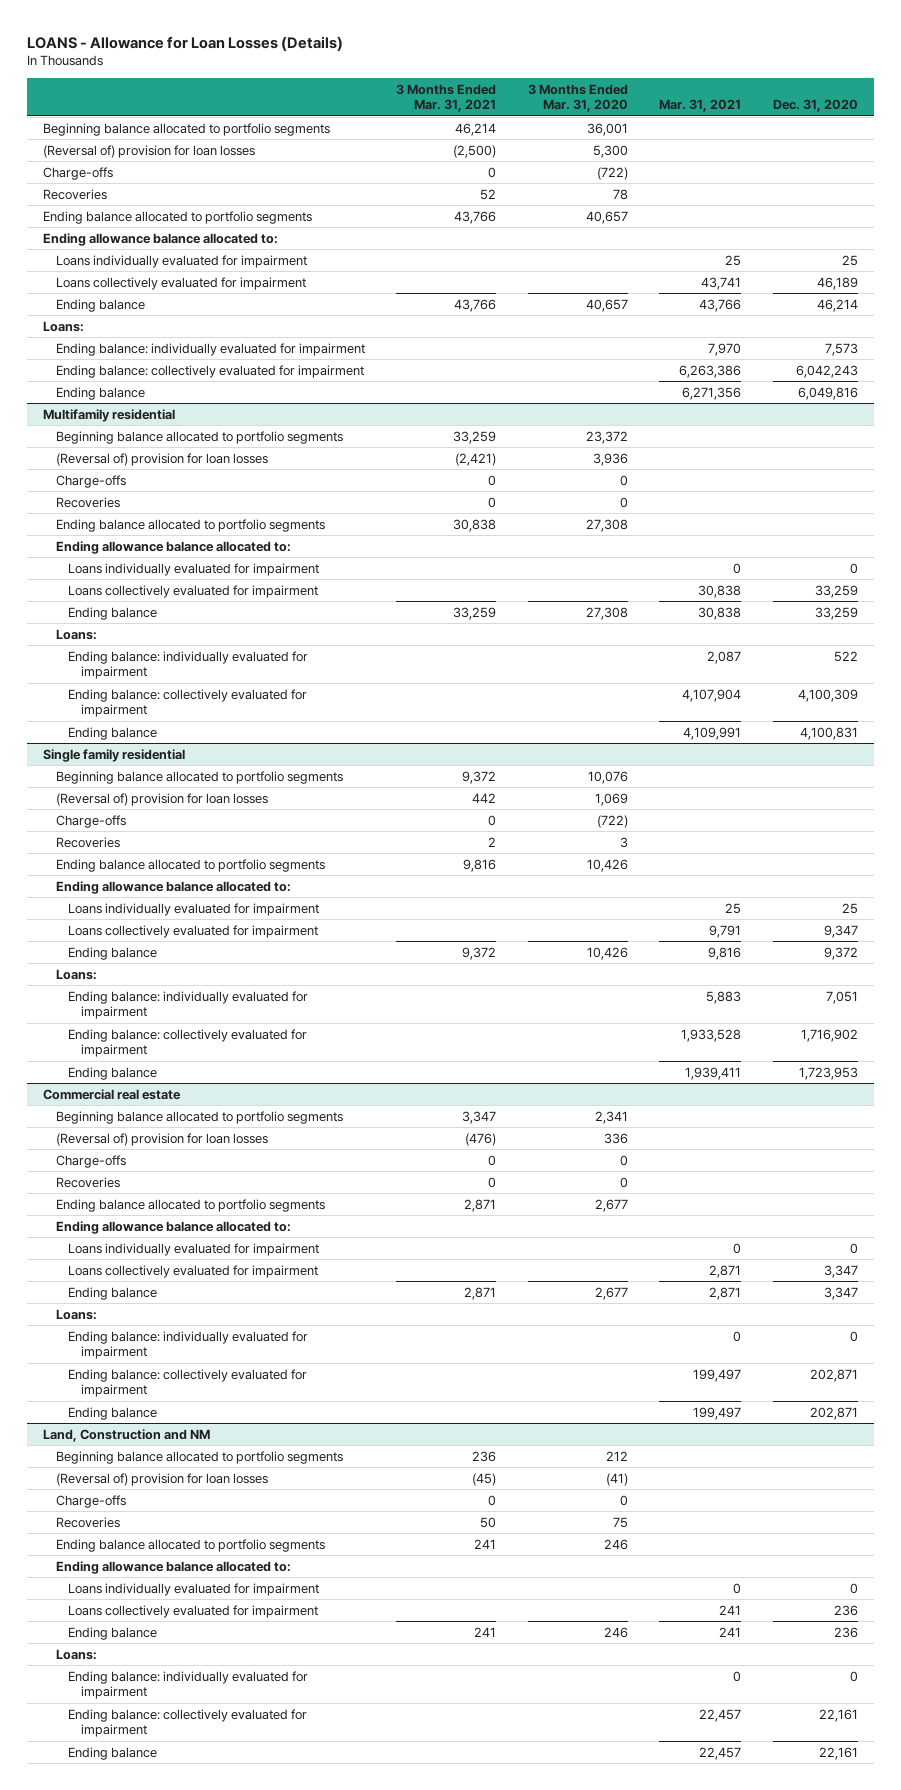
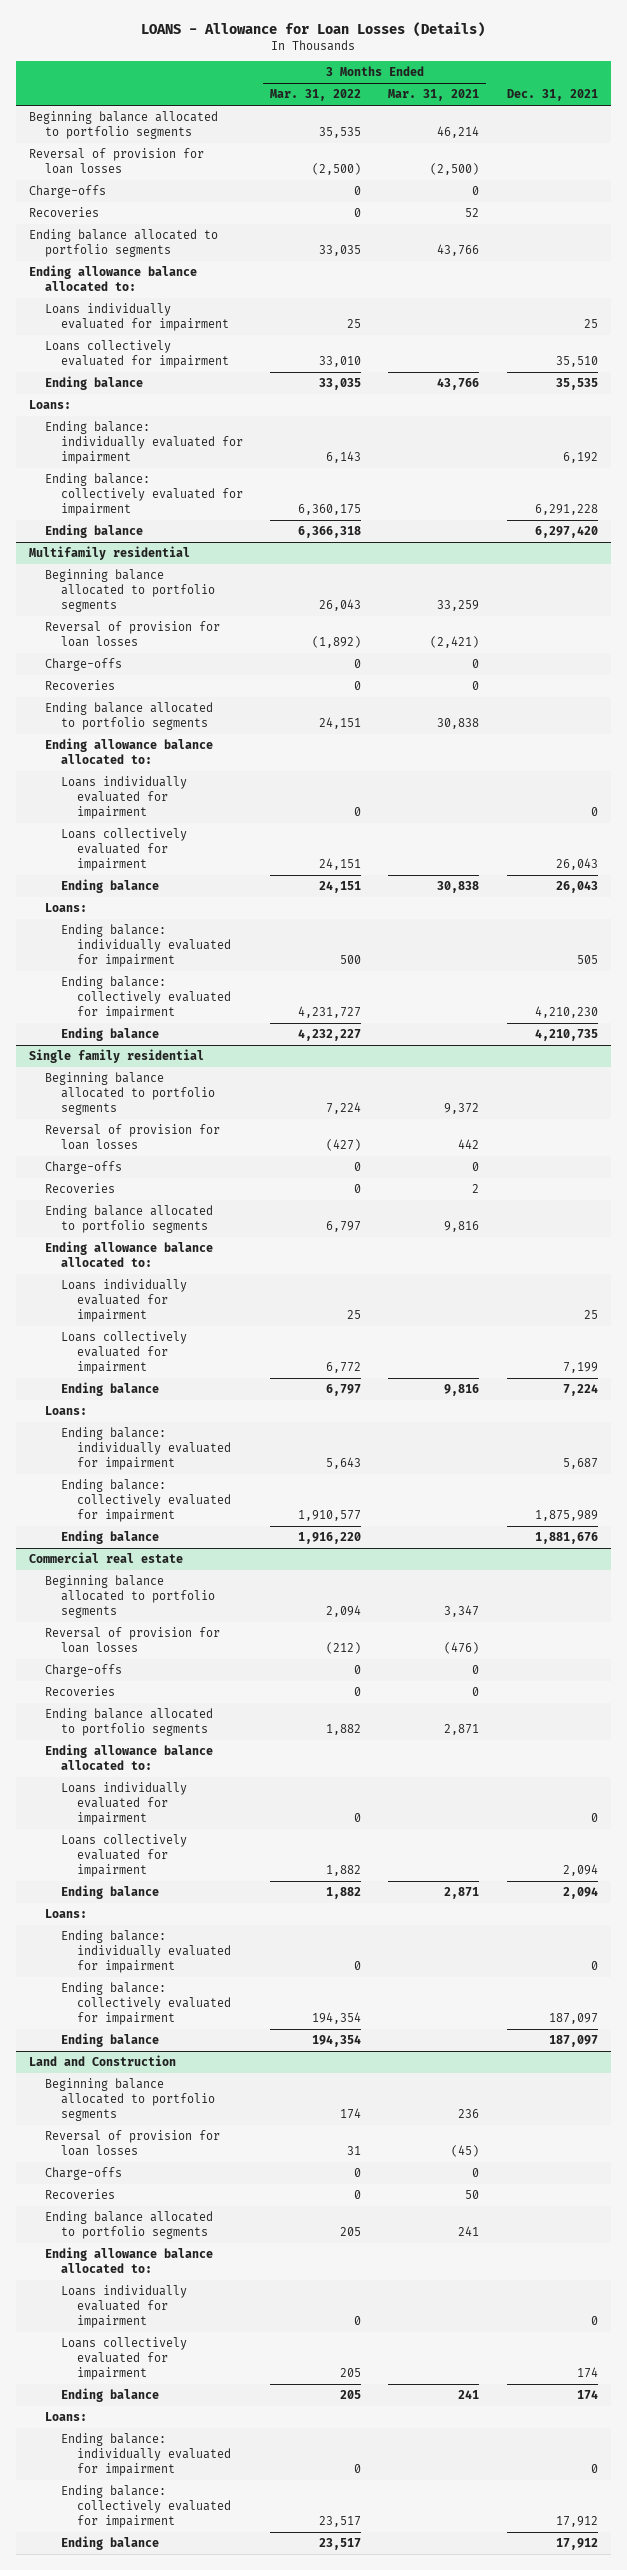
- | 3 Months Ended Mar. 31, 2021 | 3 Months Ended Mar. 31, 2020 | Mar. 31, 2021 | Dec. 31, 2020
+ | 3 Months Ended Mar. 31, 2022 | 3 Months Ended Mar. 31, 2021 | Dec. 31, 2021
- (Reversal of) provision for loan losses | (2,500) | 5,300 | |
+ Reversal of provision for loan losses | (2,500) | (2,500) |
@ Multifamily residential
- (Reversal of) provision for loan losses | (2,421) | 3,936 | |
+ Reversal of provision for loan losses | (1,892) | (2,421) |
- Ending balance | 33,259 | 27,308 | 30,838 | 33,259
+ Ending balance | 24,151 | 30,838 | 26,043
@ Single family residential
- (Reversal of) provision for loan losses | 442 | 1,069 | |
+ Reversal of provision for loan losses | (427) | 442 |
- Ending balance | 9,372 | 10,426 | 9,816 | 9,372
+ Ending balance | 6,797 | 9,816 | 7,224
@ Commercial real estate
- (Reversal of) provision for loan losses | (476) | 336 | |
+ Reversal of provision for loan losses | (212) | (476) |
- Land, Construction and NM
+ Land and Construction
- (Reversal of) provision for loan losses | (45) | (41) | |
+ Reversal of provision for loan losses | 31 | (45) |

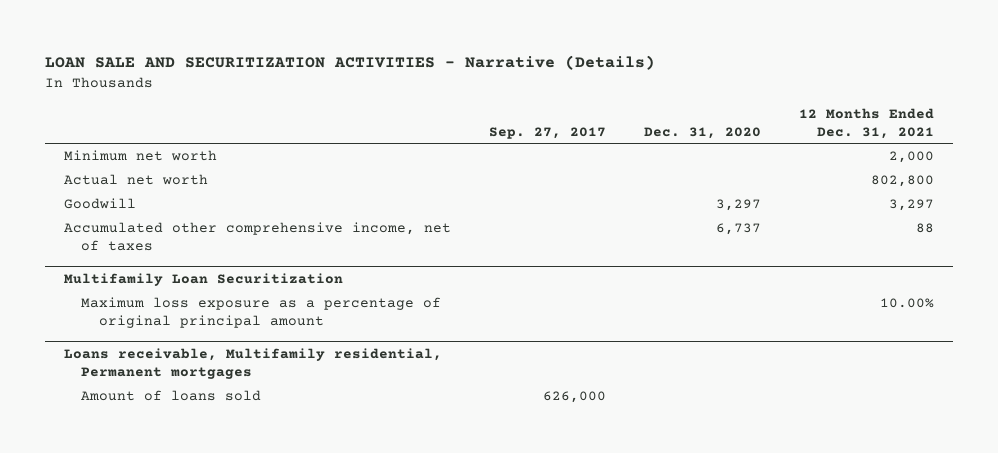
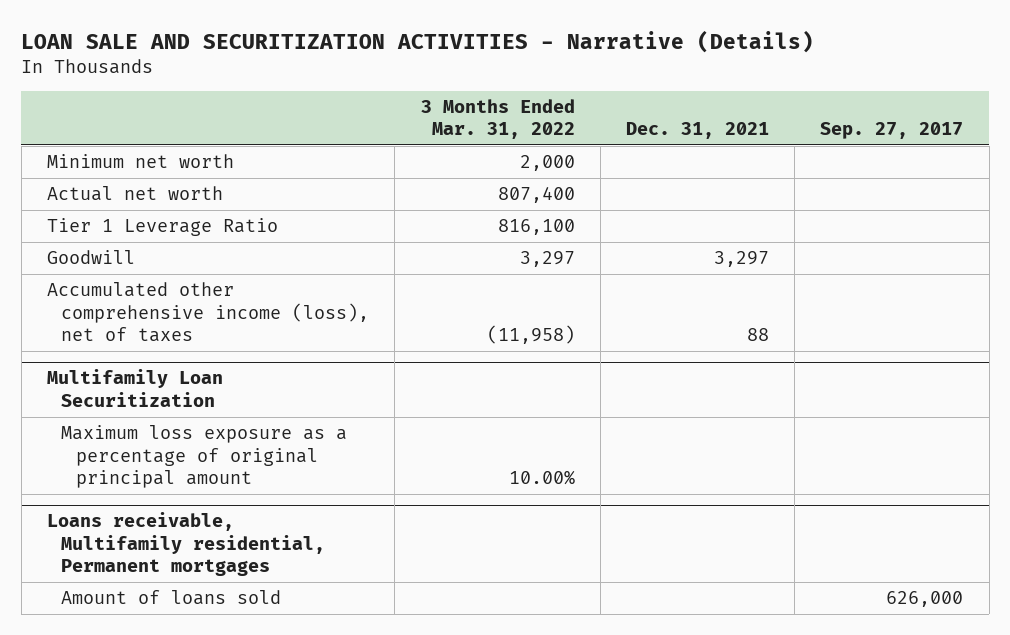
- | Sep. 27, 2017 | Dec. 31, 2020 | 12 Months Ended Dec. 31, 2021
+ | 3 Months Ended Mar. 31, 2022 | Dec. 31, 2021 | Sep. 27, 2017
+ Tier 1 Leverage Ratio | 816,100 | |
- Accumulated other comprehensive income, net of taxes | | 6,737 | 88
+ Accumulated other comprehensive income (loss), net of taxes | (11,958) | 88 |

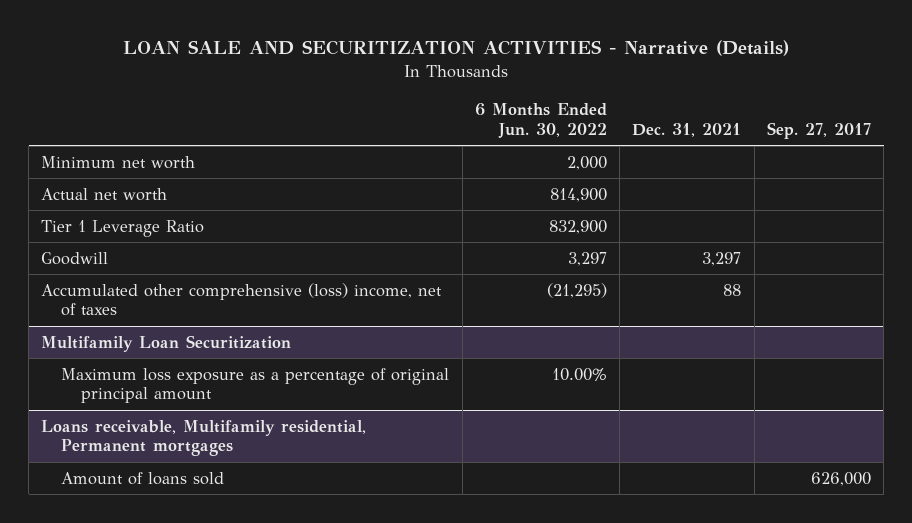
- | 3 Months Ended Mar. 31, 2022 | Dec. 31, 2021 | Sep. 27, 2017
+ | 6 Months Ended Jun. 30, 2022 | Dec. 31, 2021 | Sep. 27, 2017
- Accumulated other comprehensive income (loss), net of taxes | (11,958) | 88 |
+ Accumulated other comprehensive (loss) income, net of taxes | (21,295) | 88 |

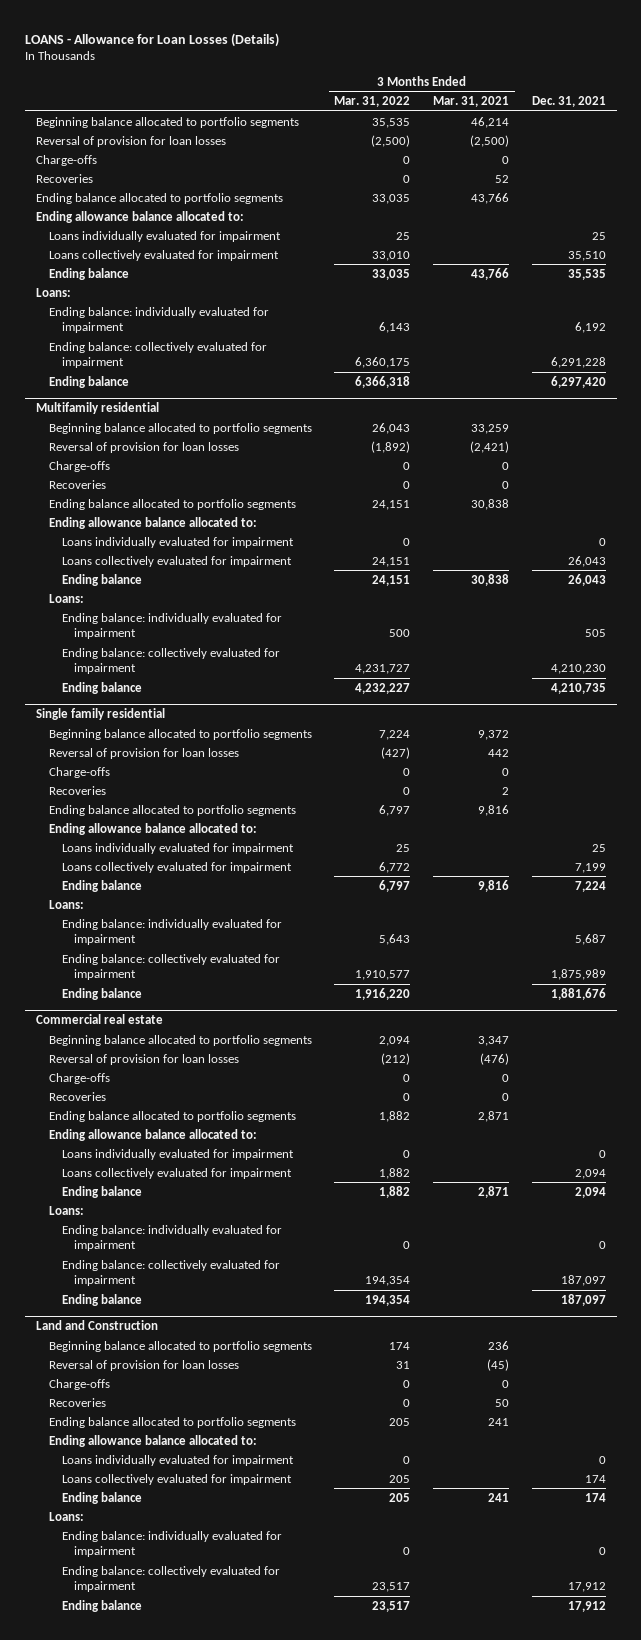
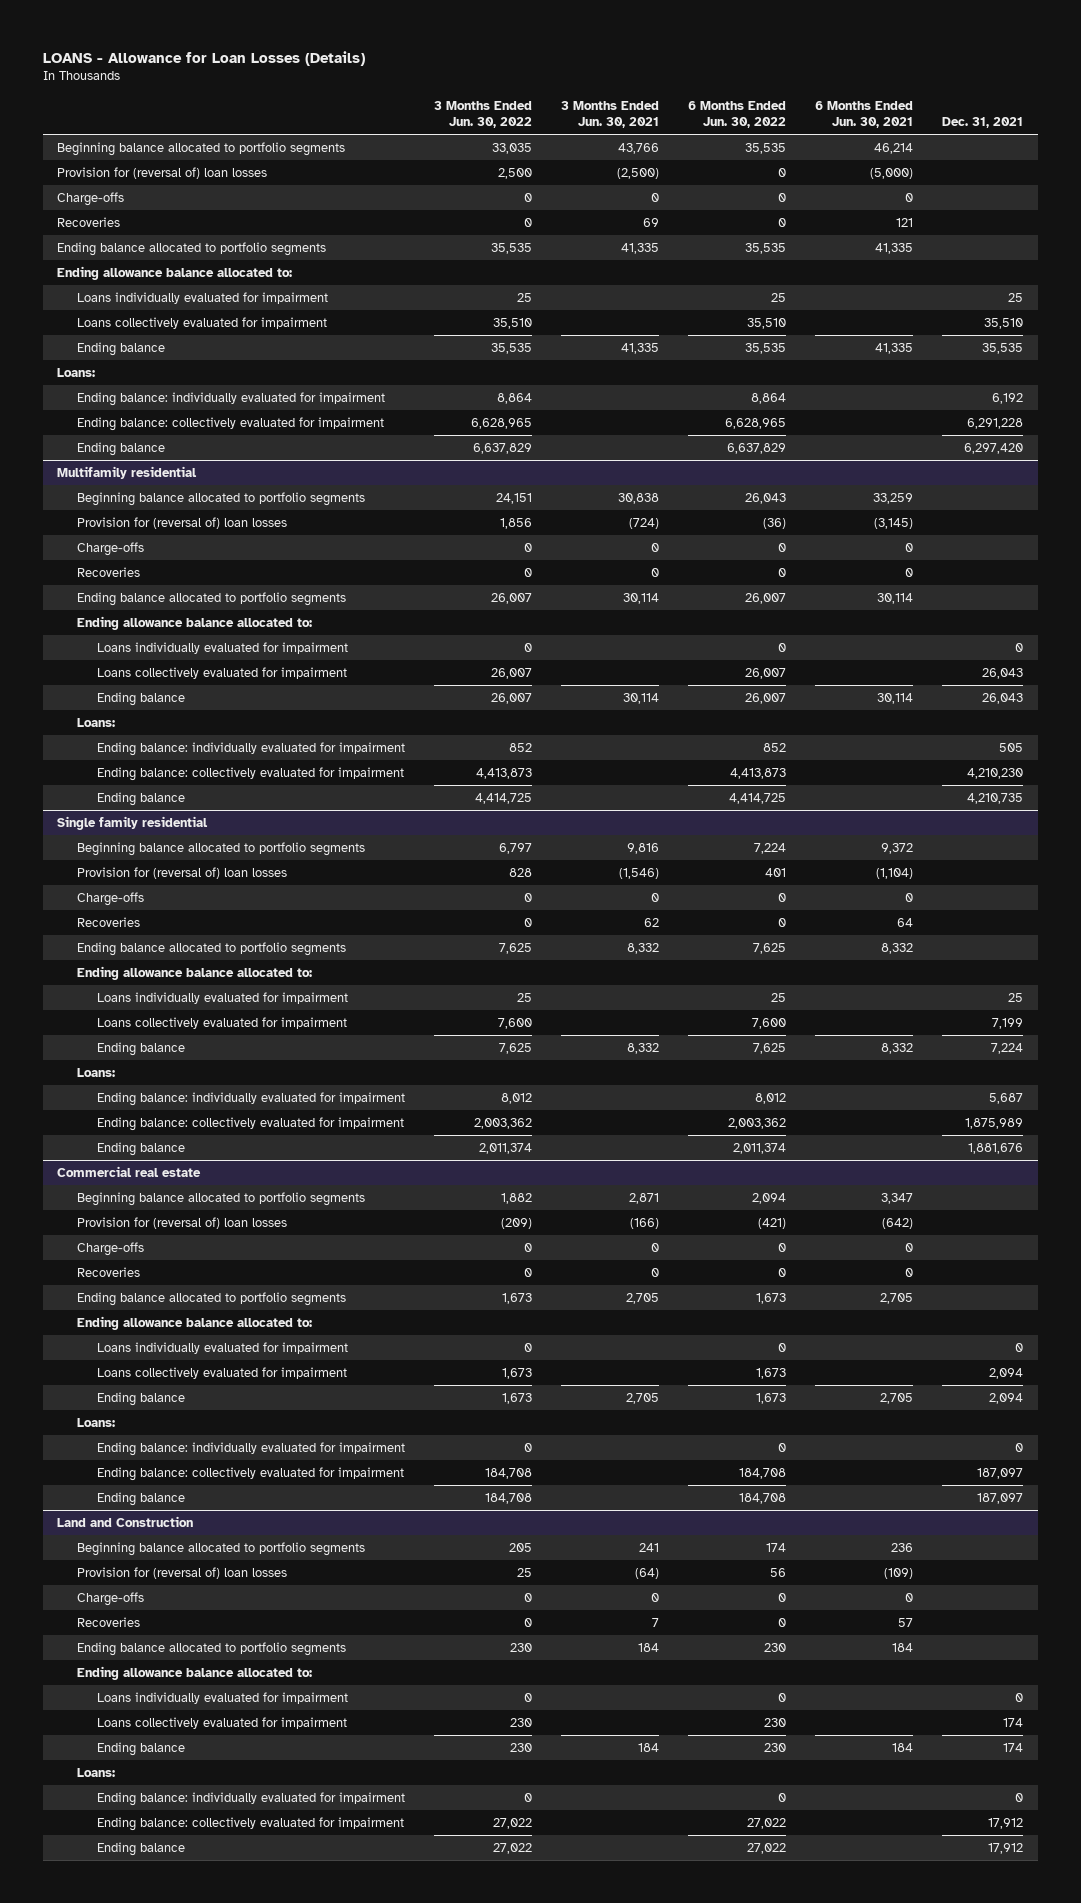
- | 3 Months Ended Mar. 31, 2022 | 3 Months Ended Mar. 31, 2021 | Dec. 31, 2021
+ | 3 Months Ended Jun. 30, 2022 | 3 Months Ended Jun. 30, 2021 | 6 Months Ended Jun. 30, 2022 | 6 Months Ended Jun. 30, 2021 | Dec. 31, 2021
- Reversal of provision for loan losses | (2,500) | (2,500) |
+ Provision for (reversal of) loan losses | 2,500 | (2,500) | 0 | (5,000) |
@ Multifamily residential
- Reversal of provision for loan losses | (1,892) | (2,421) |
+ Provision for (reversal of) loan losses | 1,856 | (724) | (36) | (3,145) |
@ Single family residential
- Reversal of provision for loan losses | (427) | 442 |
+ Provision for (reversal of) loan losses | 828 | (1,546) | 401 | (1,104) |
@ Commercial real estate
- Reversal of provision for loan losses | (212) | (476) |
+ Provision for (reversal of) loan losses | (209) | (166) | (421) | (642) |
@ Land and Construction
- Reversal of provision for loan losses | 31 | (45) |
+ Provision for (reversal of) loan losses | 25 | (64) | 56 | (109) |

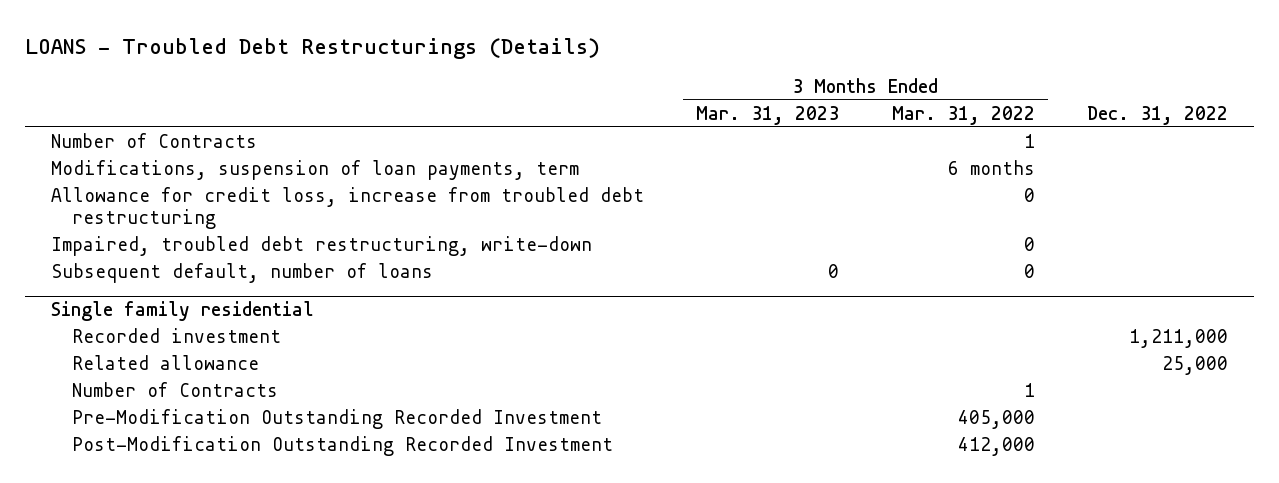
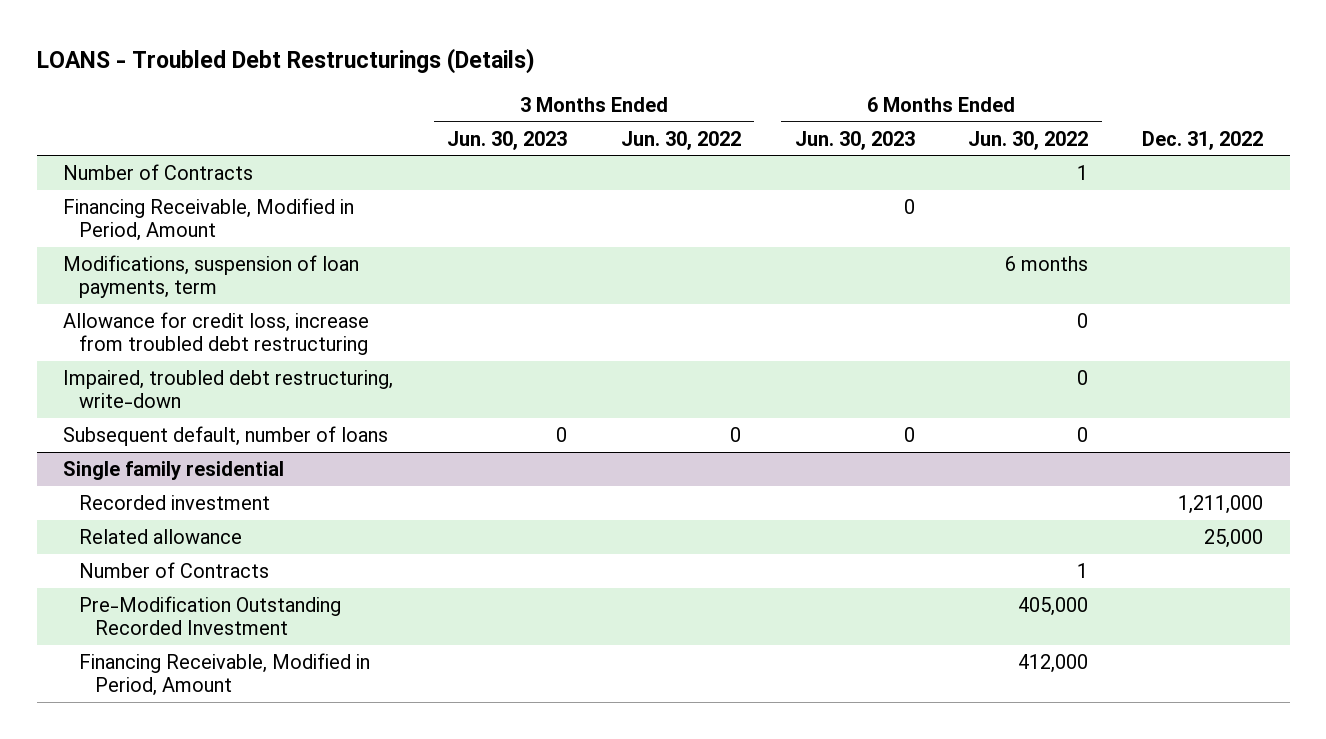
- | 3 Months Ended Mar. 31, 2023 | 3 Months Ended Mar. 31, 2022 | Dec. 31, 2022
+ | 3 Months Ended Jun. 30, 2023 | 3 Months Ended Jun. 30, 2022 | 6 Months Ended Jun. 30, 2023 | 6 Months Ended Jun. 30, 2022 | Dec. 31, 2022
+ Financing Receivable, Modified in Period, Amount | | | 0 | |
@ Single family residential
- Post-Modification Outstanding Recorded Investment | | 412,000 |
+ Financing Receivable, Modified in Period, Amount | | | | 412,000 |

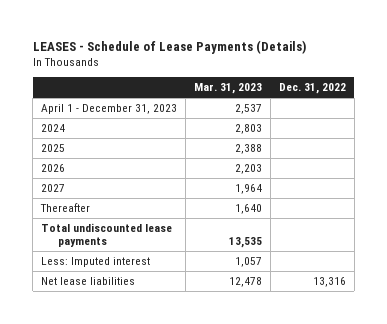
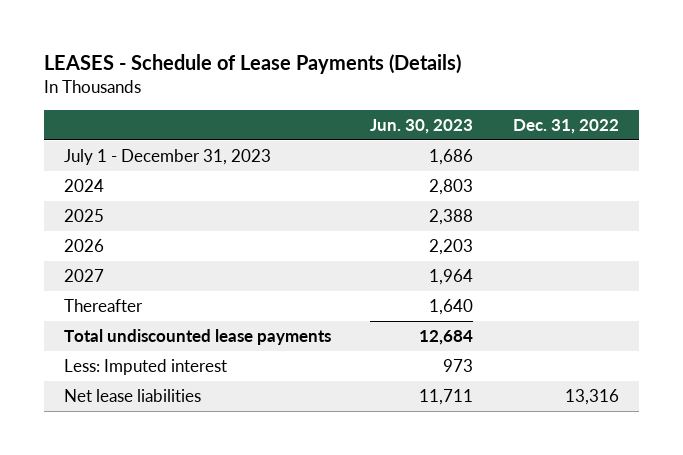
- | Mar. 31, 2023 | Dec. 31, 2022
+ | Jun. 30, 2023 | Dec. 31, 2022
- April 1 - December 31, 2023 | 2,537 |
+ July 1 - December 31, 2023 | 1,686 |

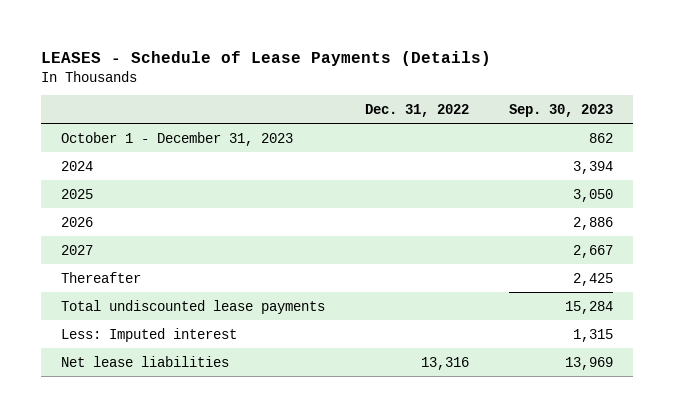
- | Jun. 30, 2023 | Dec. 31, 2022
+ | Dec. 31, 2022 | Sep. 30, 2023
- July 1 - December 31, 2023 | 1,686 |
+ October 1 - December 31, 2023 | | 862

